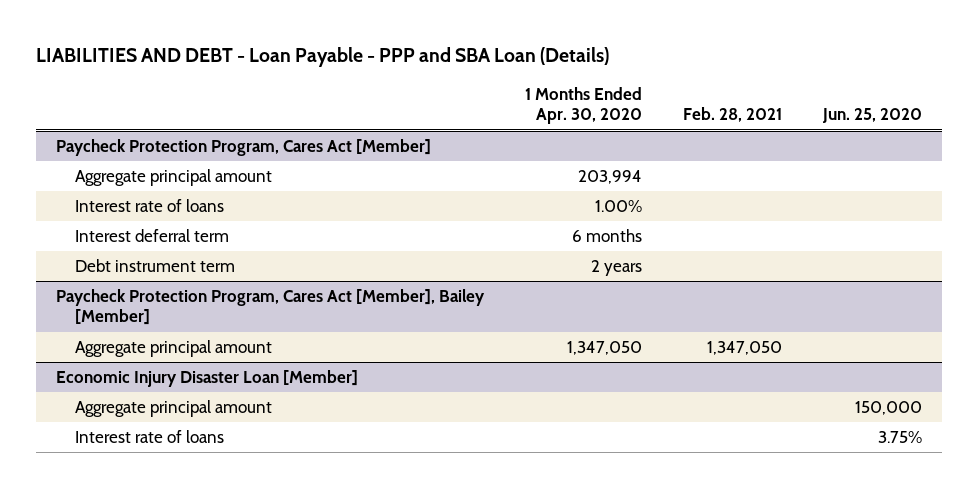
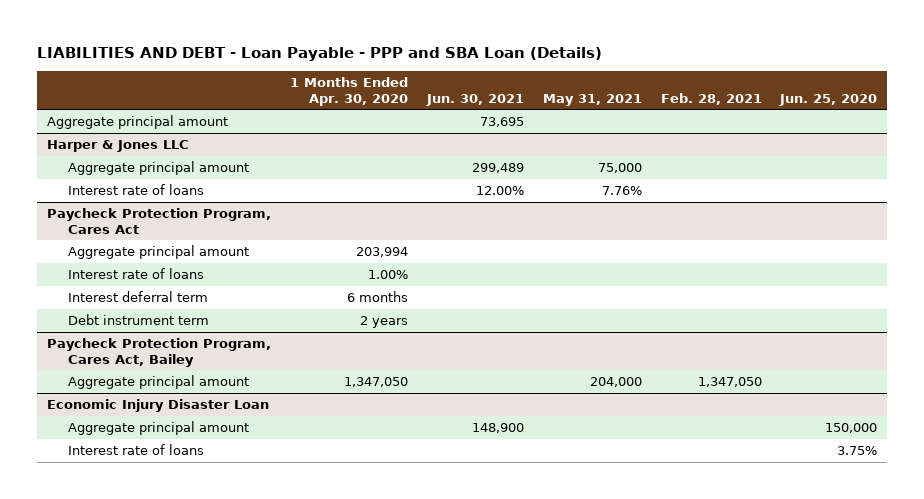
- | 1 Months Ended Apr. 30, 2020 | Feb. 28, 2021 | Jun. 25, 2020
+ | 1 Months Ended Apr. 30, 2020 | Jun. 30, 2021 | May 31, 2021 | Feb. 28, 2021 | Jun. 25, 2020
- Paycheck Protection Program, Cares Act [Member]
+ Aggregate principal amount | | 73,695 | | |
+ Harper & Jones LLC
+ Aggregate principal amount | | 299,489 | 75,000 | |
+ Interest rate of loans | | 12.00% | 7.76% | |
+ Paycheck Protection Program, Cares Act
- Paycheck Protection Program, Cares Act [Member], Bailey [Member]
+ Paycheck Protection Program, Cares Act, Bailey
- Economic Injury Disaster Loan [Member]
+ Economic Injury Disaster Loan

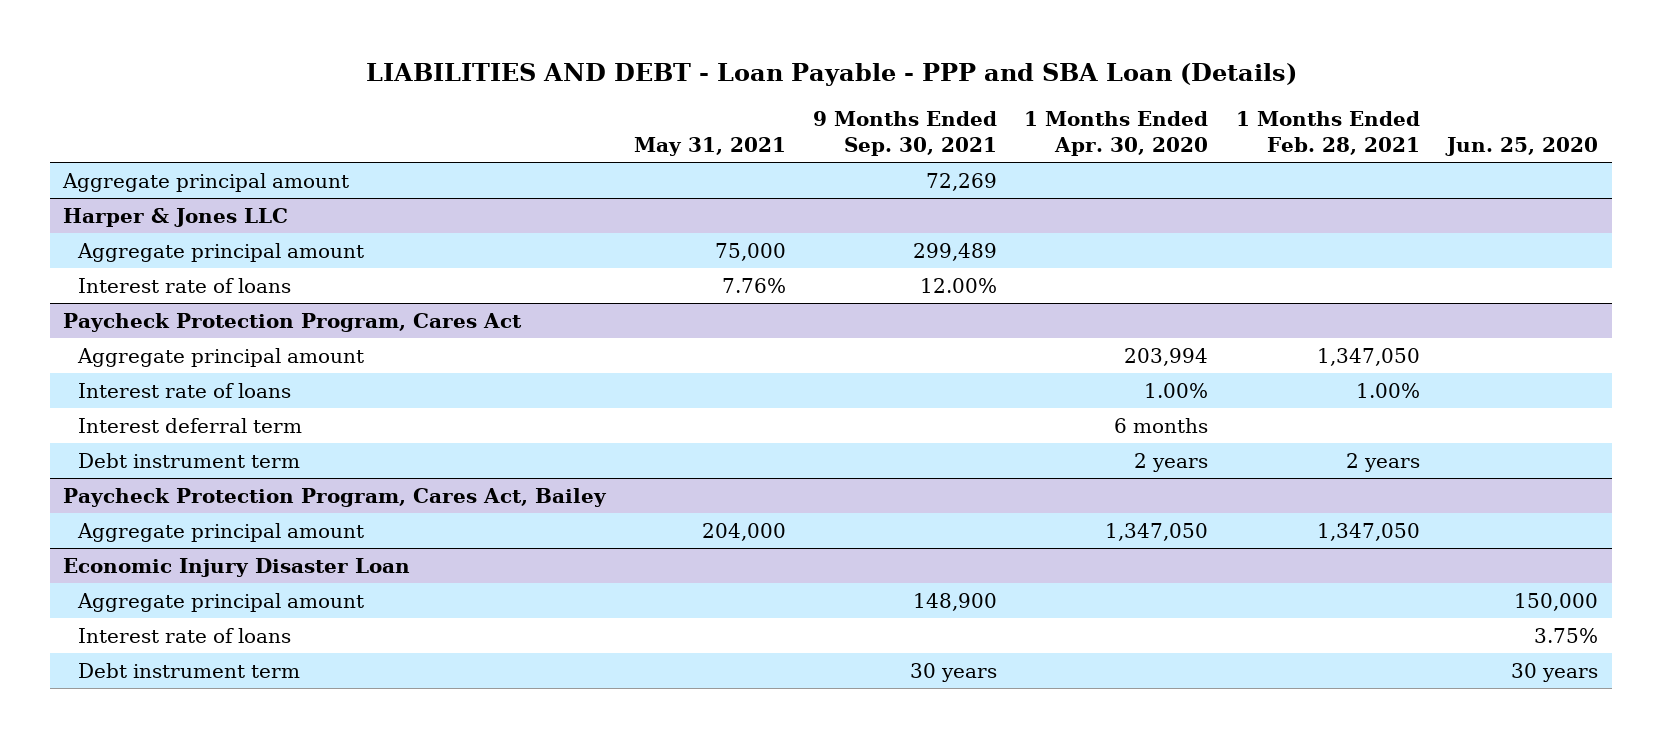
- | 1 Months Ended Apr. 30, 2020 | Jun. 30, 2021 | May 31, 2021 | Feb. 28, 2021 | Jun. 25, 2020
+ | May 31, 2021 | 9 Months Ended Sep. 30, 2021 | 1 Months Ended Apr. 30, 2020 | 1 Months Ended Feb. 28, 2021 | Jun. 25, 2020
@ Economic Injury Disaster Loan
+ Debt instrument term | | 30 years | | | 30 years

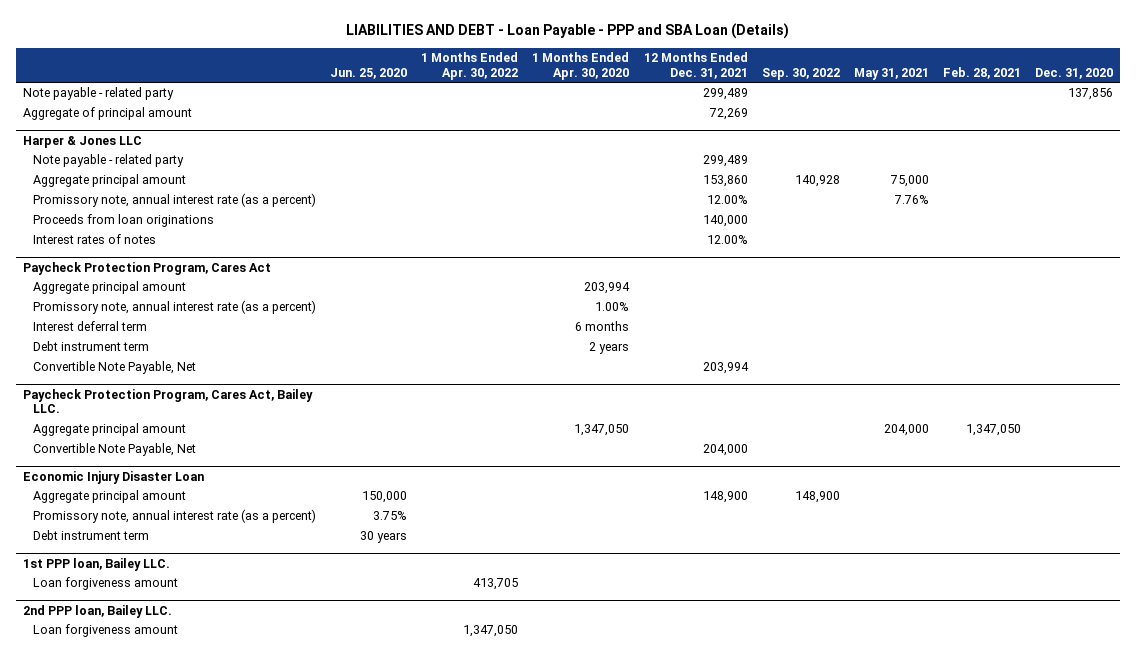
- | May 31, 2021 | 9 Months Ended Sep. 30, 2021 | 1 Months Ended Apr. 30, 2020 | 1 Months Ended Feb. 28, 2021 | Jun. 25, 2020
+ | Jun. 25, 2020 | 1 Months Ended Apr. 30, 2022 | 1 Months Ended Apr. 30, 2020 | 12 Months Ended Dec. 31, 2021 | Sep. 30, 2022 | May 31, 2021 | Feb. 28, 2021 | Dec. 31, 2020
- Aggregate principal amount | | 72,269 | | |
+ Note payable - related party | | | | 299,489 | | | | 137,856
+ Aggregate of principal amount | | | | 72,269 | | | |
@ Harper & Jones LLC
+ Note payable - related party | | | | 299,489 | | | |
- Interest rate of loans | 7.76% | 12.00% | | |
+ Promissory note, annual interest rate (as a percent) | | | | 12.00% | | 7.76% | |
+ Proceeds from loan originations | | | | 140,000 | | | |
+ Interest rates of notes | | | | 12.00% | | | |
@ Paycheck Protection Program, Cares Act
- Interest rate of loans | | | 1.00% | 1.00% |
+ Promissory note, annual interest rate (as a percent) | | | 1.00% | | | | |
- Paycheck Protection Program, Cares Act, Bailey
@ Paycheck Protection Program, Cares Act
+ Convertible Note Payable, Net | | | | 203,994 | | | |
+ Paycheck Protection Program, Cares Act, Bailey LLC.
+ Convertible Note Payable, Net | | | | 204,000 | | | |
@ Economic Injury Disaster Loan
- Interest rate of loans | | | | | 3.75%
+ Promissory note, annual interest rate (as a percent) | 3.75% | | | | | | |
+ 1st PPP loan, Bailey LLC.
+ Loan forgiveness amount | | 413,705 | | | | | |
+ 2nd PPP loan, Bailey LLC.
+ Loan forgiveness amount | | 1,347,050 | | | | | |

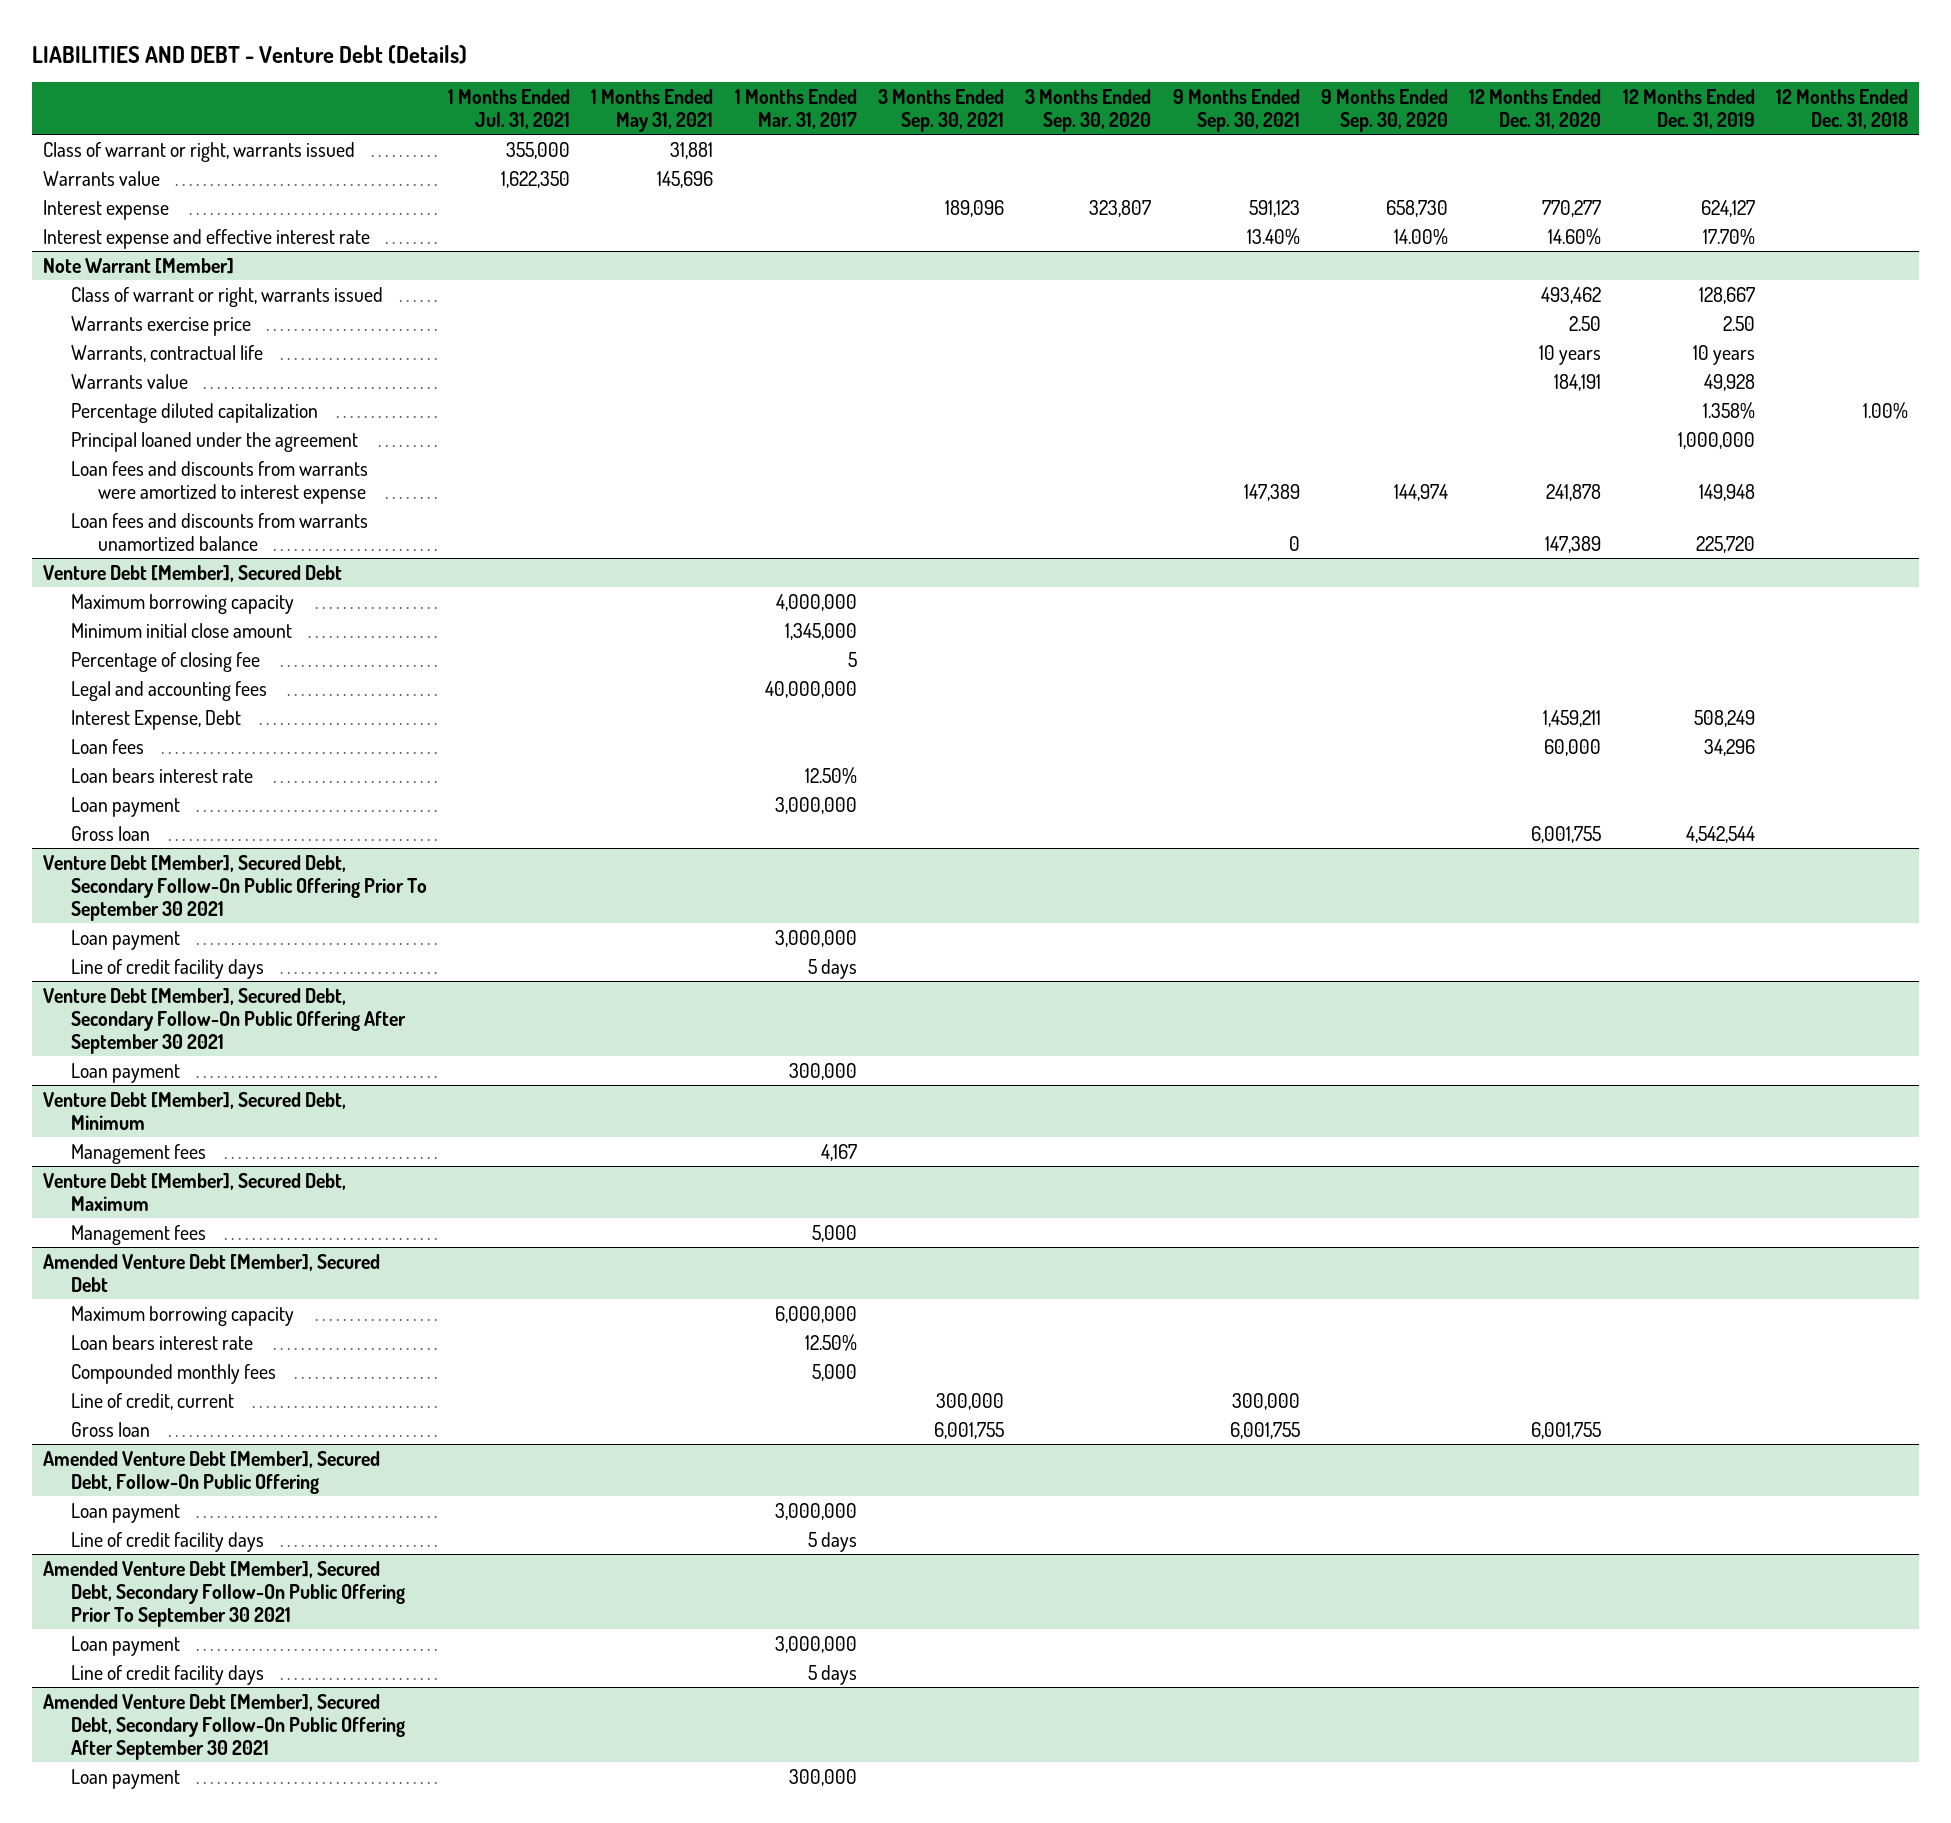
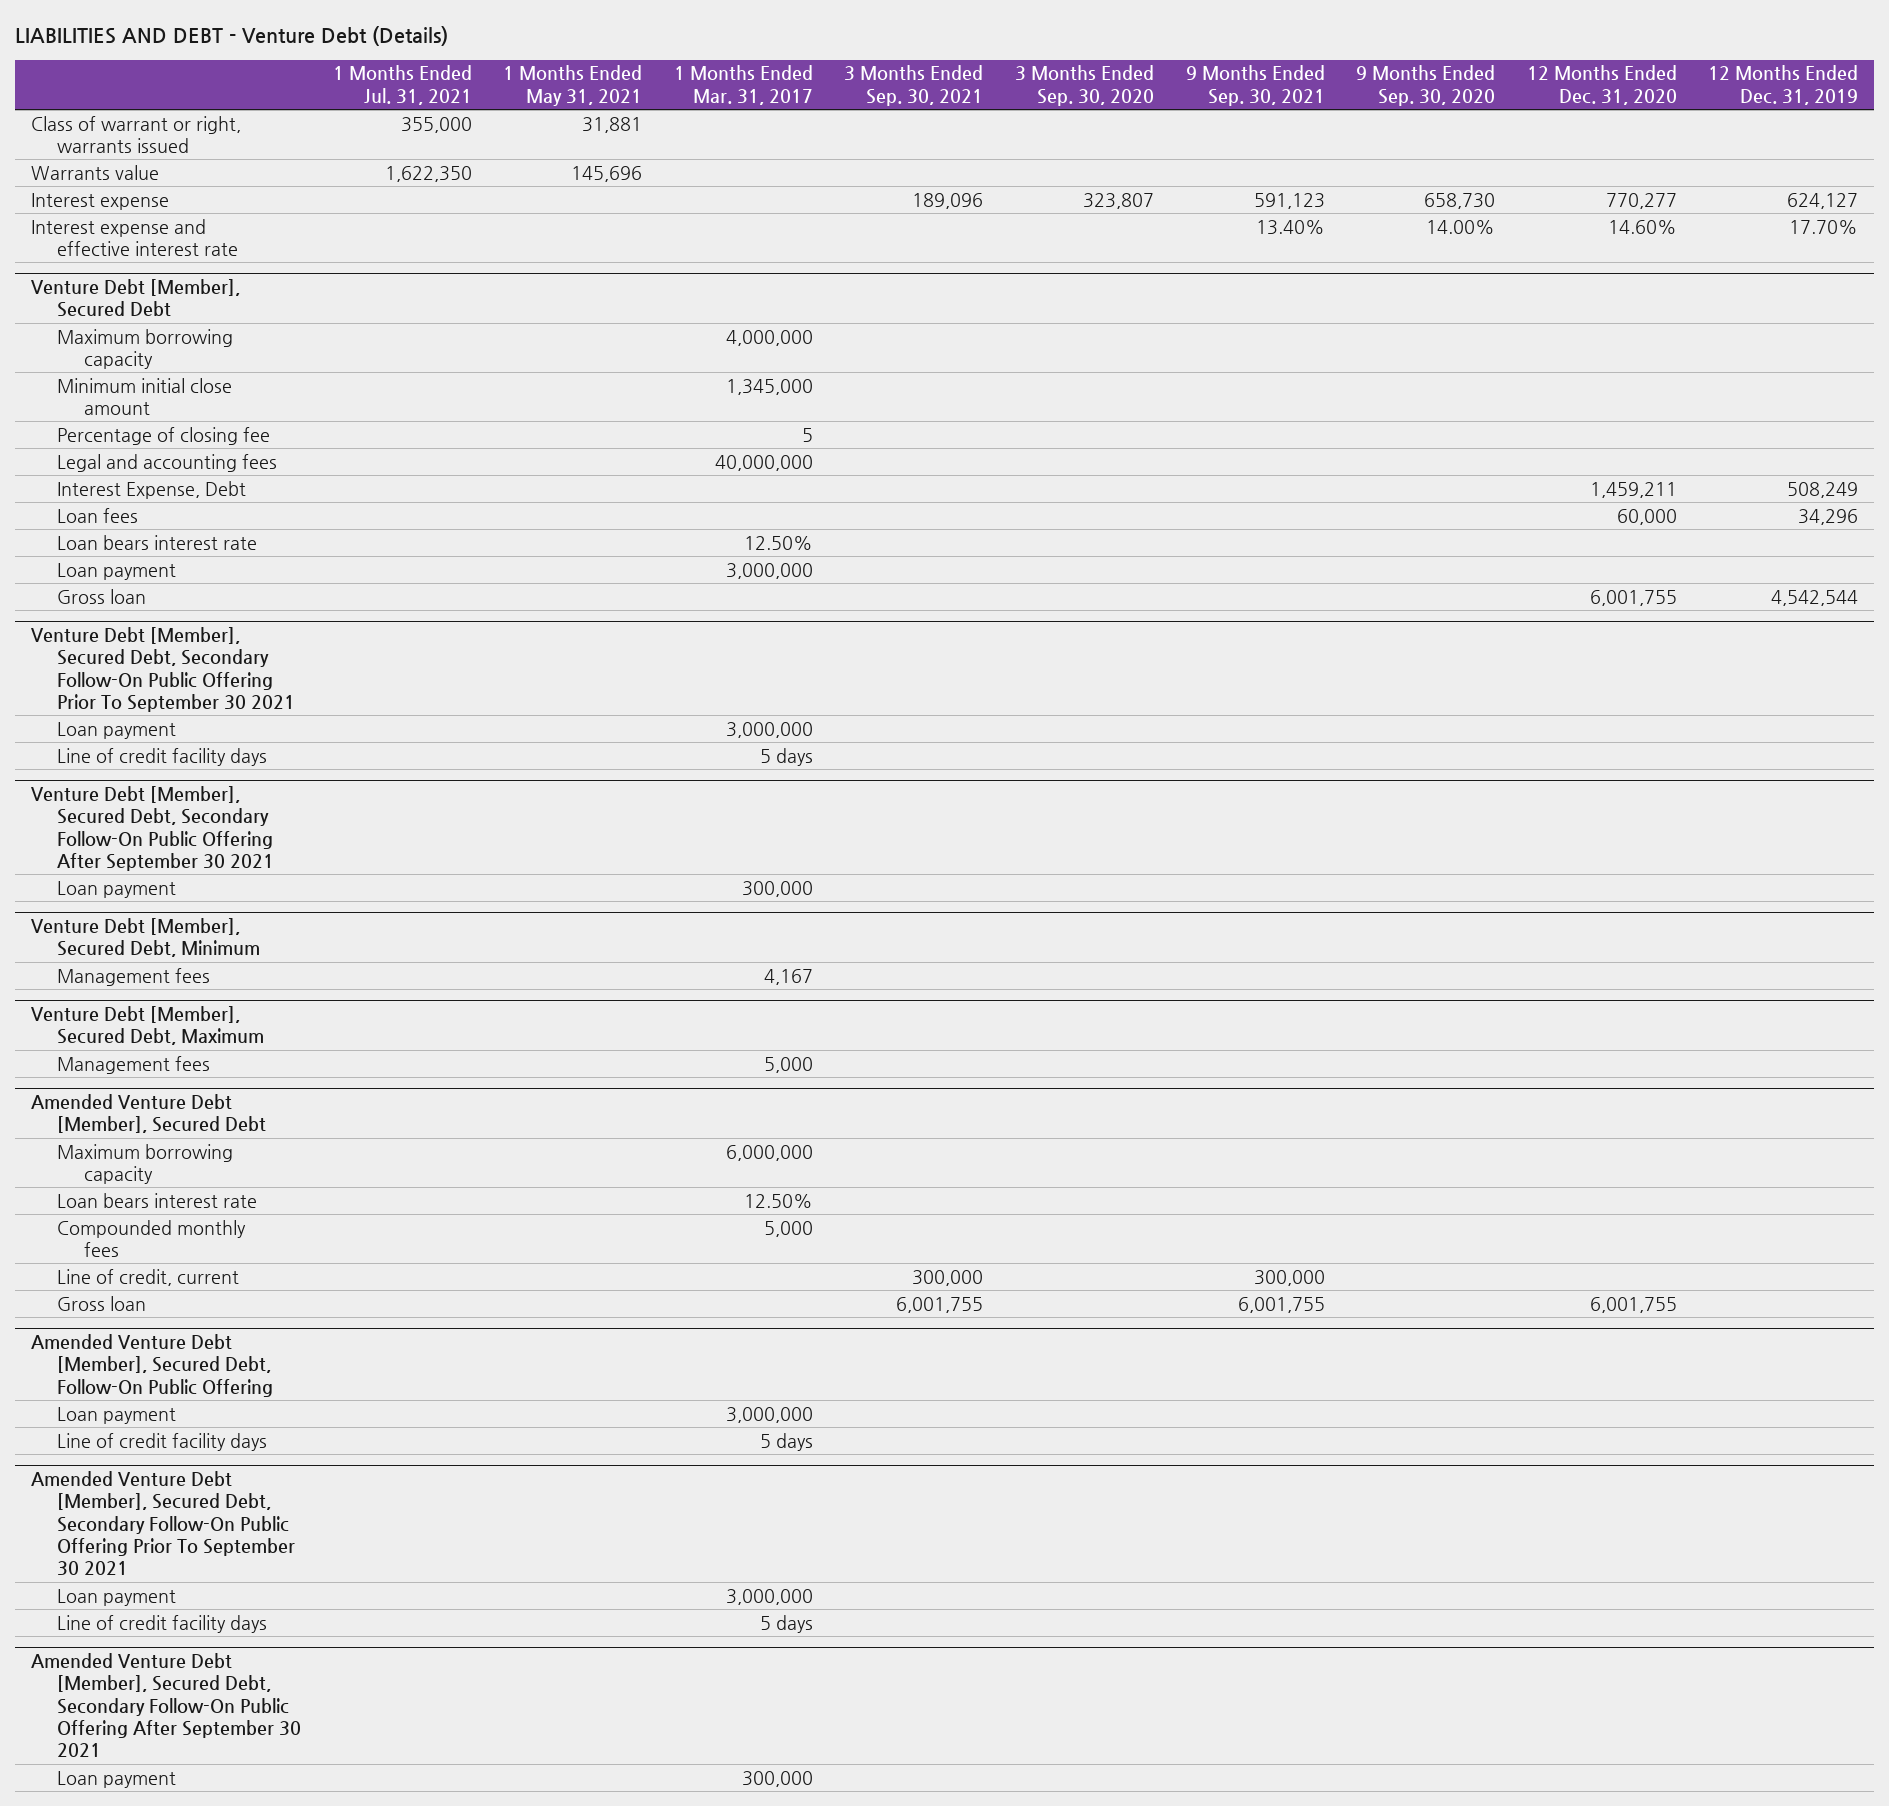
- | 1 Months Ended Jul. 31, 2021 | 1 Months Ended May 31, 2021 | 1 Months Ended Mar. 31, 2017 | 3 Months Ended Sep. 30, 2021 | 3 Months Ended Sep. 30, 2020 | 9 Months Ended Sep. 30, 2021 | 9 Months Ended Sep. 30, 2020 | 12 Months Ended Dec. 31, 2020 | 12 Months Ended Dec. 31, 2019 | 12 Months Ended Dec. 31, 2018
+ | 1 Months Ended Jul. 31, 2021 | 1 Months Ended May 31, 2021 | 1 Months Ended Mar. 31, 2017 | 3 Months Ended Sep. 30, 2021 | 3 Months Ended Sep. 30, 2020 | 9 Months Ended Sep. 30, 2021 | 9 Months Ended Sep. 30, 2020 | 12 Months Ended Dec. 31, 2020 | 12 Months Ended Dec. 31, 2019
- Note Warrant [Member]
- Class of warrant or right, warrants issued | | | | | | | | 493,462 | 128,667 |
- Warrants exercise price | | | | | | | | 2.50 | 2.50 |
- Warrants, contractual life | | | | | | | | 10 years | 10 years |
- Warrants value | | | | | | | | 184,191 | 49,928 |
- Percentage diluted capitalization | | | | | | | | | 1.358% | 1.00%
- Principal loaned under the agreement | | | | | | | | | 1,000,000 |
- Loan fees and discounts from warrants were amortized to interest expense | | | | | | 147,389 | 144,974 | 241,878 | 149,948 |
- Loan fees and discounts from warrants unamortized balance | | | | | | 0 | | 147,389 | 225,720 |

